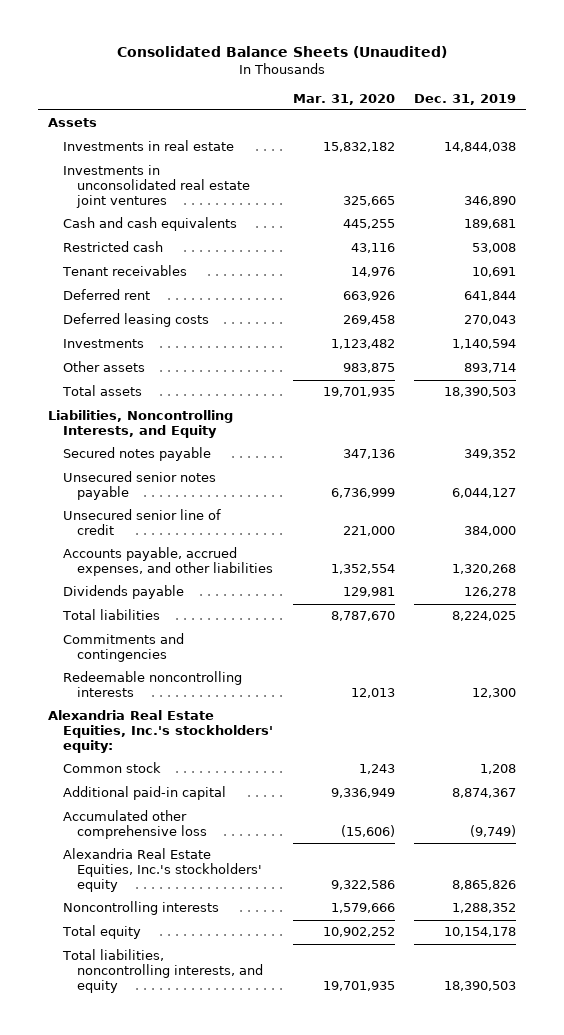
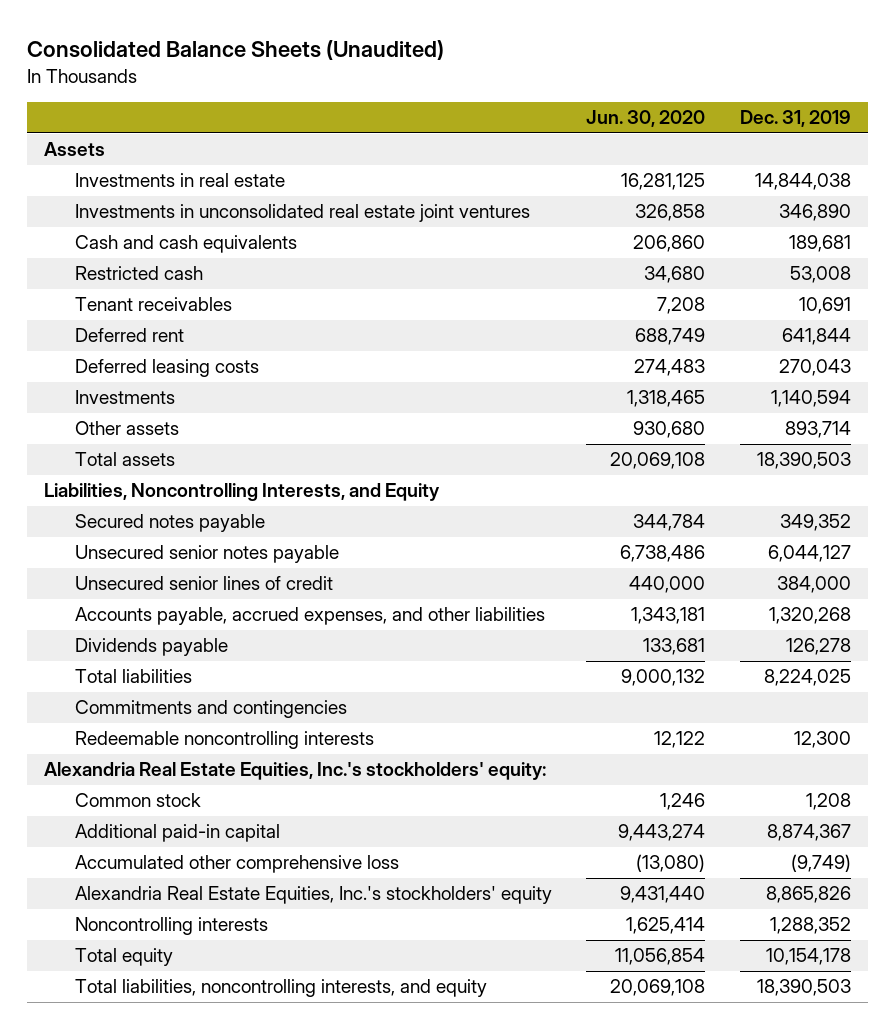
- | Mar. 31, 2020 | Dec. 31, 2019
+ | Jun. 30, 2020 | Dec. 31, 2019
- Unsecured senior line of credit | 221,000 | 384,000
+ Unsecured senior lines of credit | 440,000 | 384,000

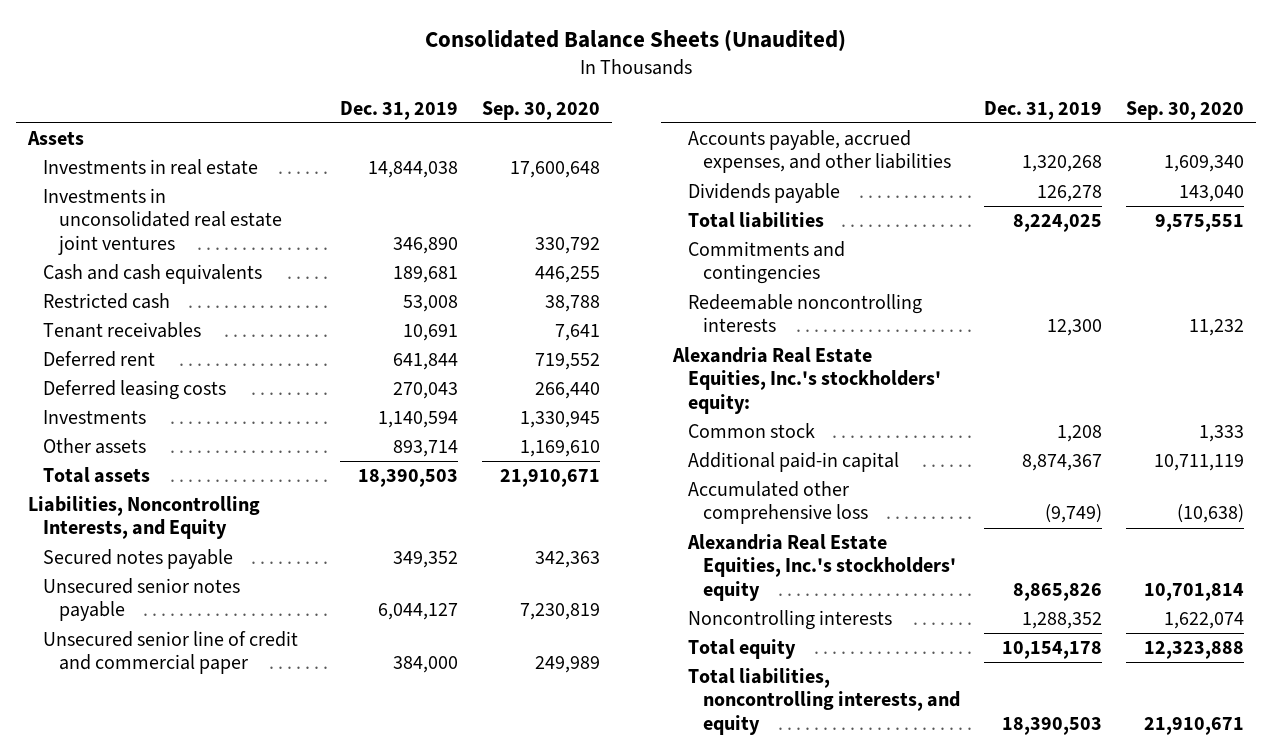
- | Jun. 30, 2020 | Dec. 31, 2019
+ | Dec. 31, 2019 | Sep. 30, 2020
- Unsecured senior lines of credit | 440,000 | 384,000
+ Unsecured senior line of credit and commercial paper | 384,000 | 249,989

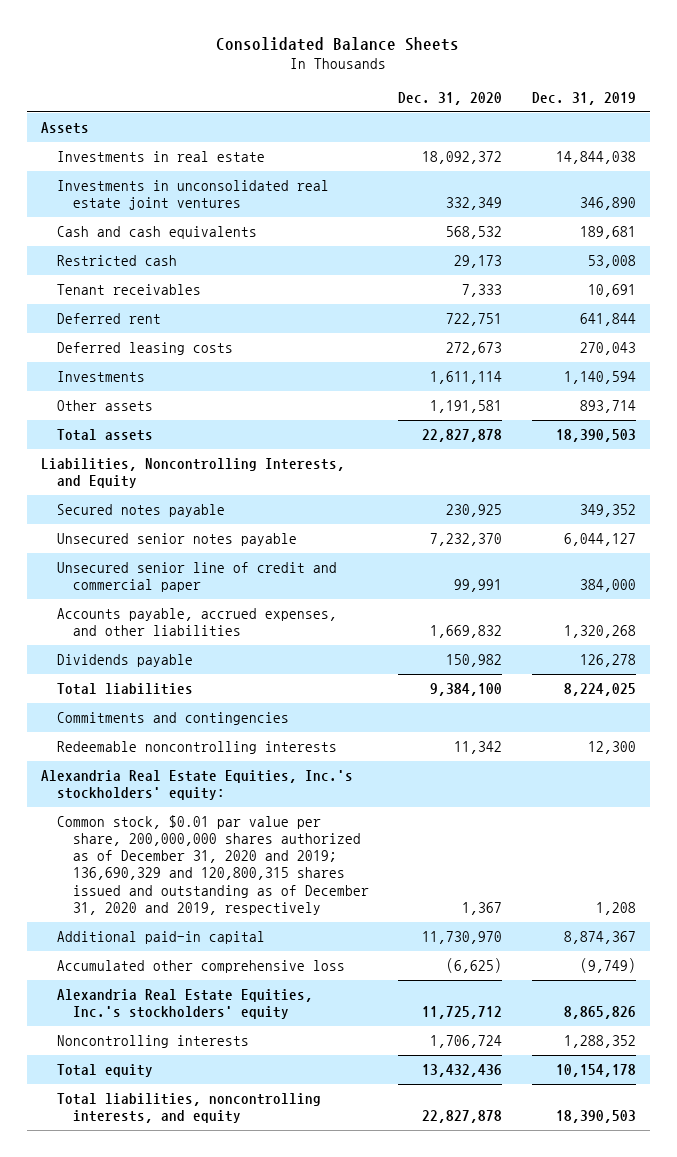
- Consolidated Balance Sheets (Unaudited)
+ Consolidated Balance Sheets
- | Dec. 31, 2019 | Sep. 30, 2020
+ | Dec. 31, 2020 | Dec. 31, 2019
- Common stock | 1,208 | 1,333
+ Common stock, $0.01 par value per share, 200,000,000 shares authorized as of December 31, 2020 and 2019; 136,690,329 and 120,800,315 shares issued and outstanding as of December 31, 2020 and 2019, respectively | 1,367 | 1,208

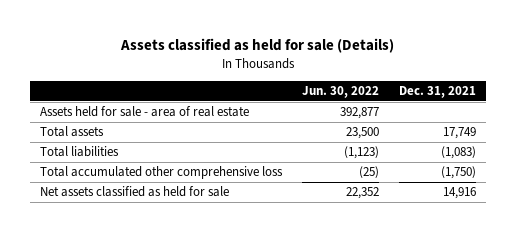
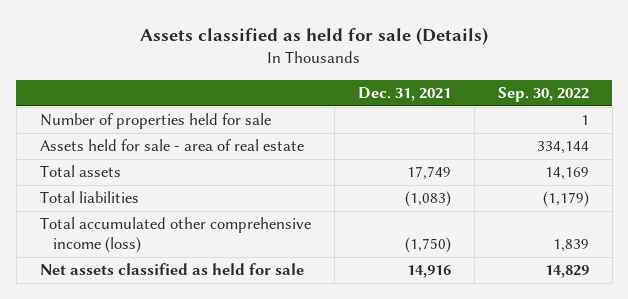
- | Jun. 30, 2022 | Dec. 31, 2021
+ | Dec. 31, 2021 | Sep. 30, 2022
+ Number of properties held for sale | | 1
- Total accumulated other comprehensive loss | (25) | (1,750)
+ Total accumulated other comprehensive income (loss) | (1,750) | 1,839

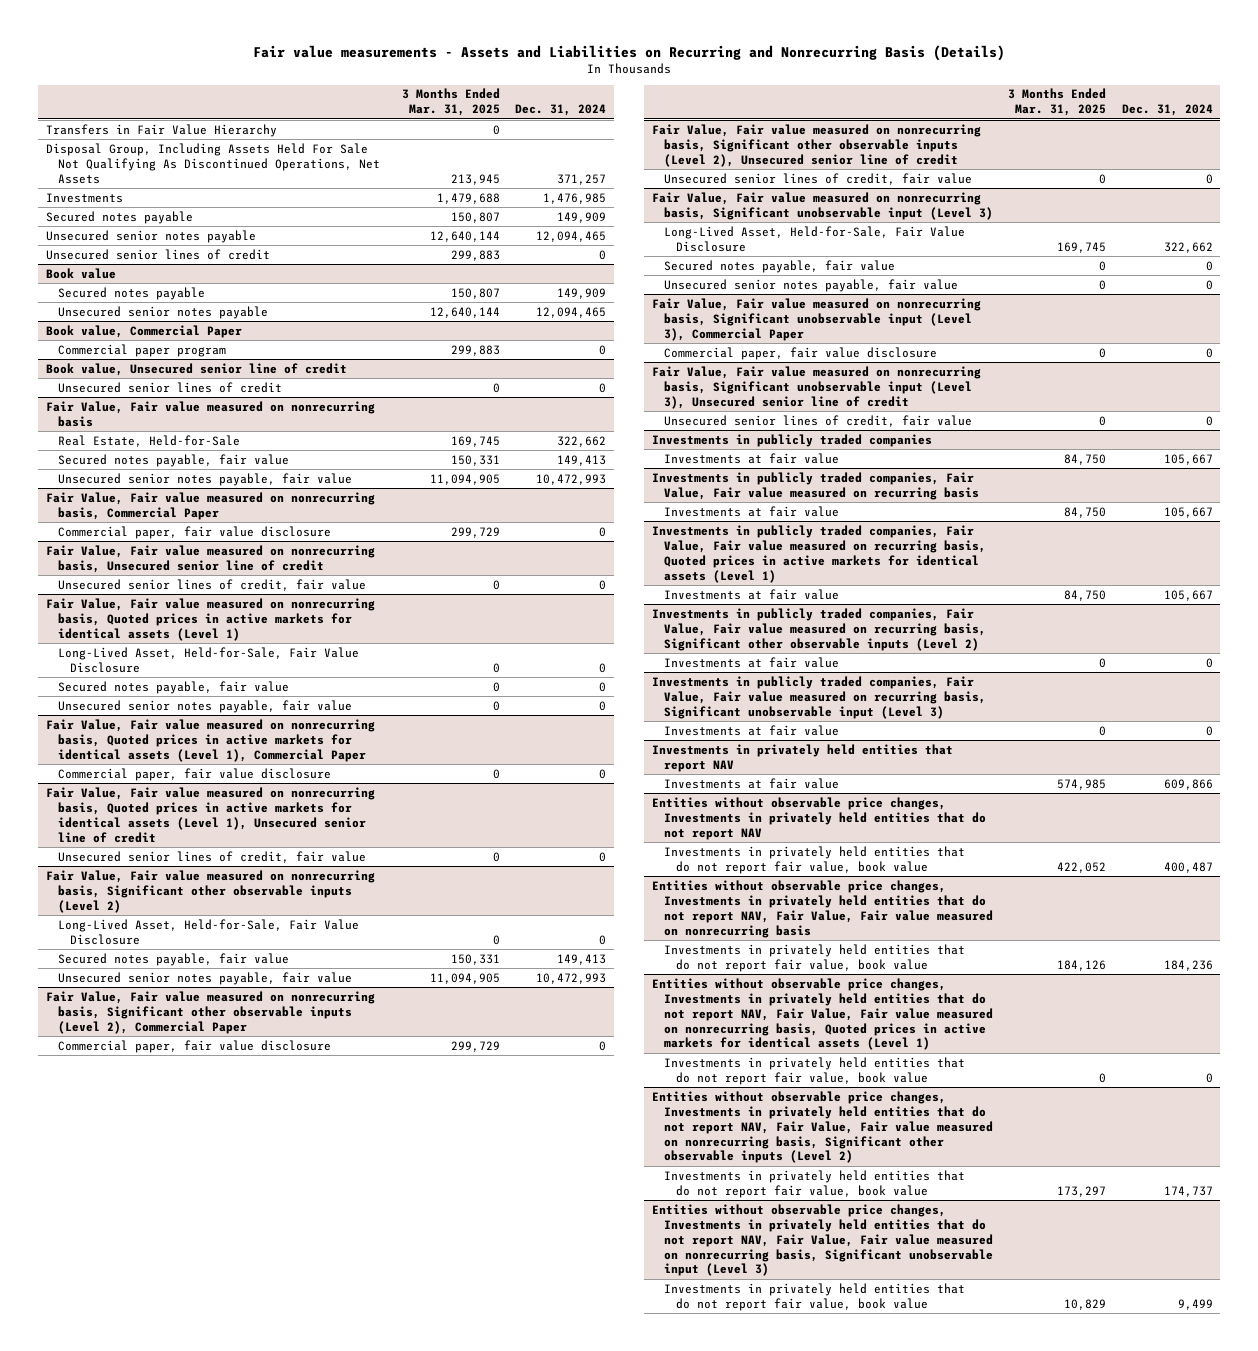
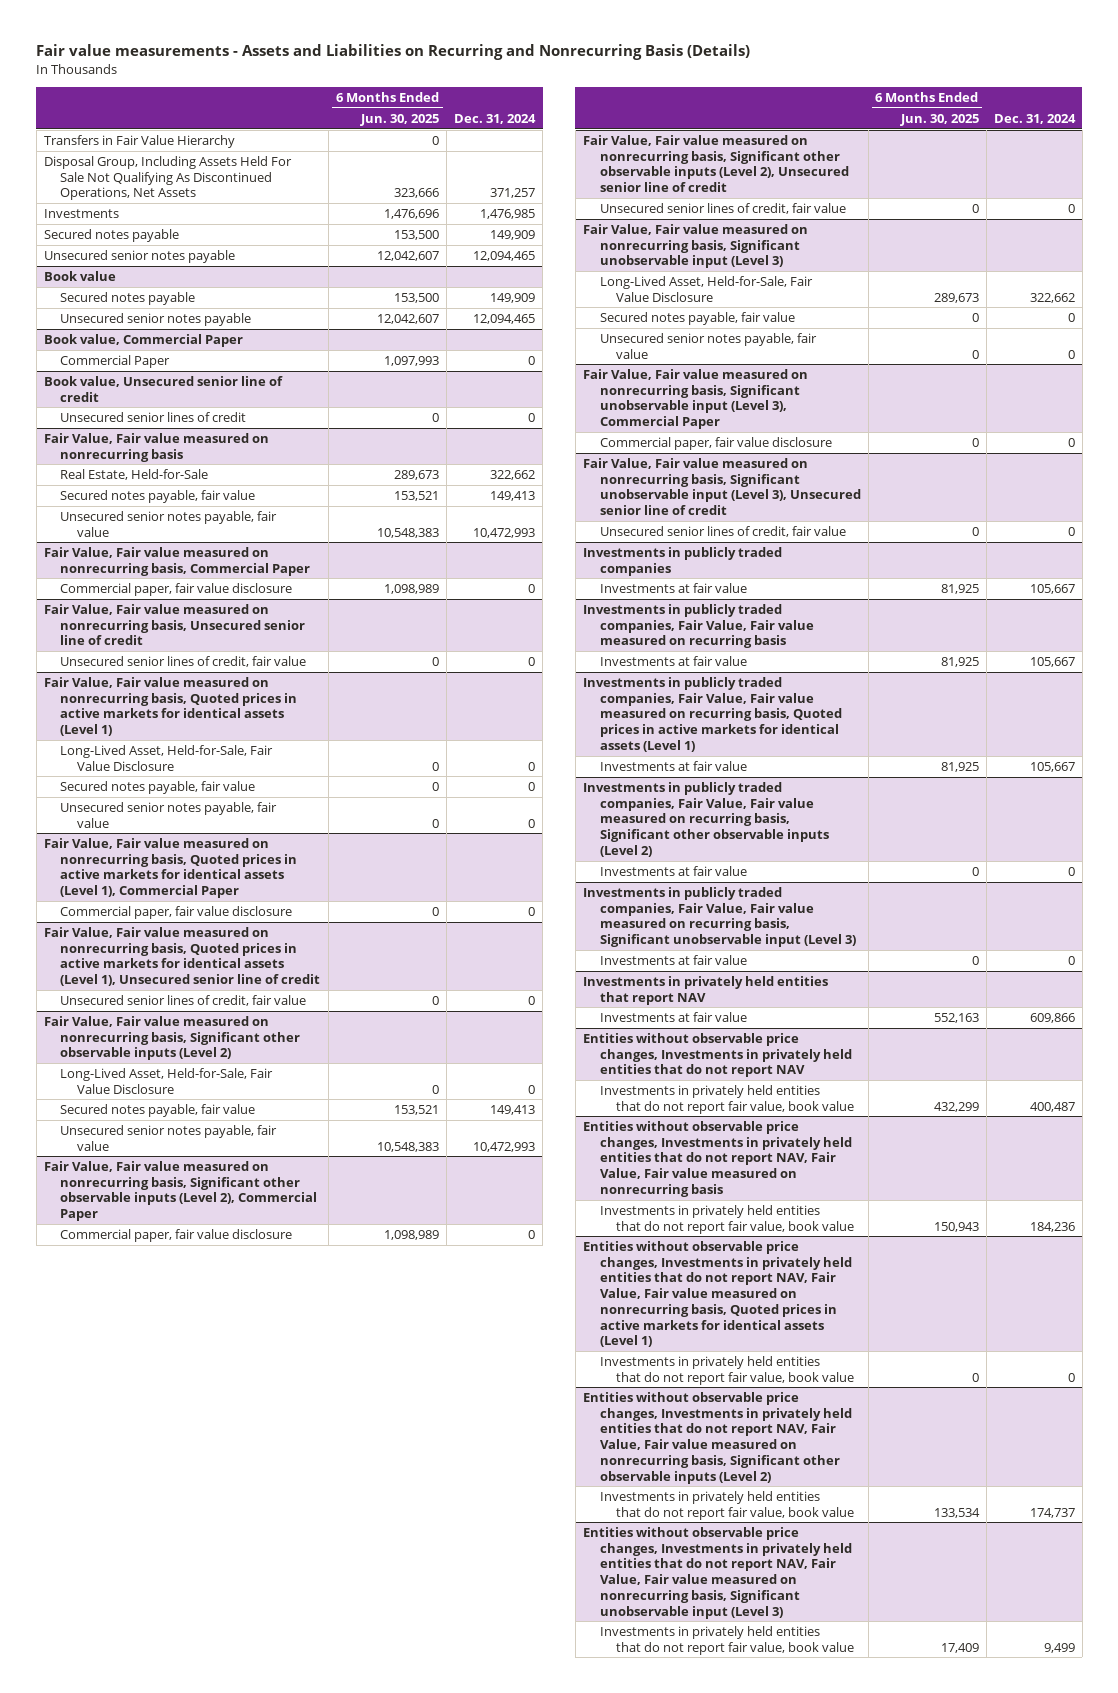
- | 3 Months Ended Mar. 31, 2025 | Dec. 31, 2024
+ | 6 Months Ended Jun. 30, 2025 | Dec. 31, 2024
- Unsecured senior lines of credit | 299,883 | 0
@ Book value, Commercial Paper
- Commercial paper program | 299,883 | 0
+ Commercial Paper | 1,097,993 | 0

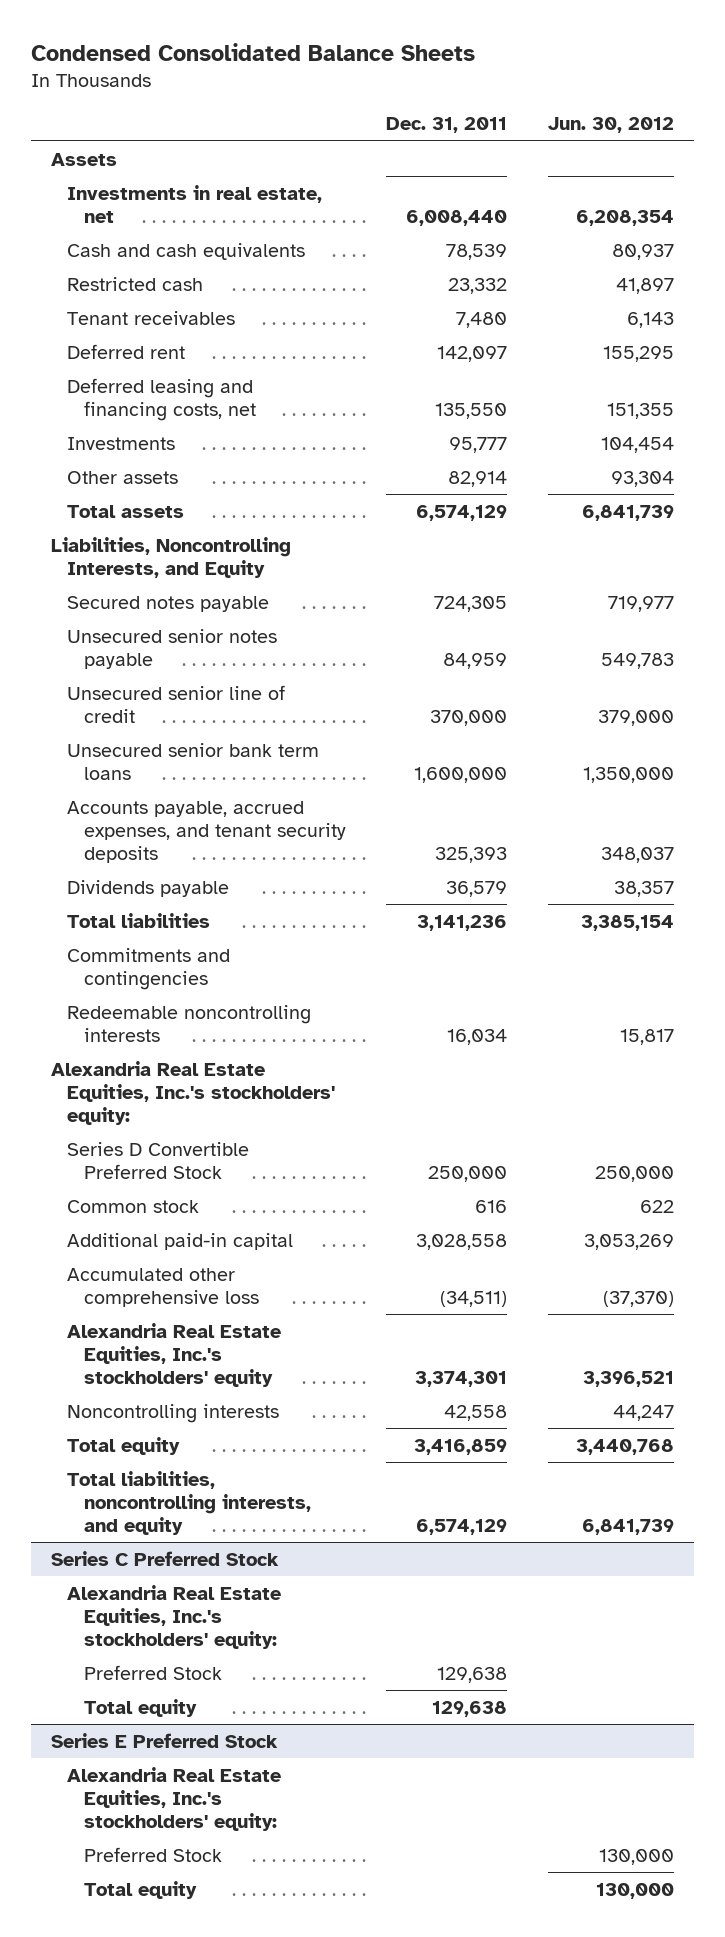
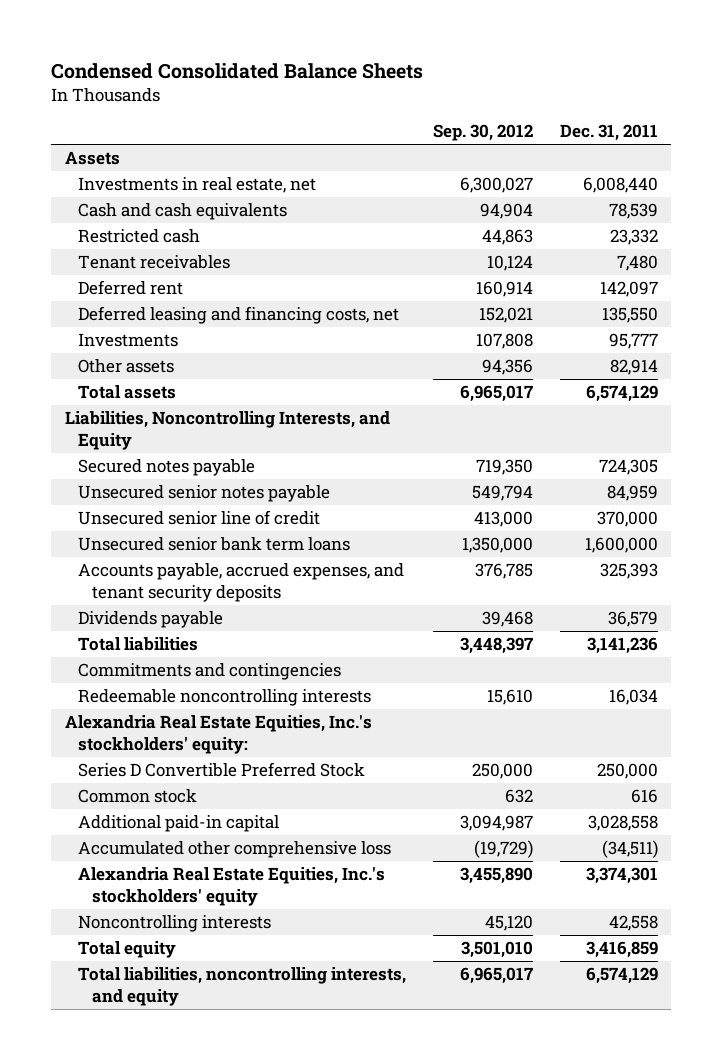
- | Dec. 31, 2011 | Jun. 30, 2012
+ | Sep. 30, 2012 | Dec. 31, 2011
- Series C Preferred Stock
- Alexandria Real Estate Equities, Inc.'s stockholders' equity:
- Preferred Stock | 129,638 |
- Total equity | 129,638 |
- Series E Preferred Stock
- Alexandria Real Estate Equities, Inc.'s stockholders' equity:
- Preferred Stock | | 130,000
- Total equity | | 130,000

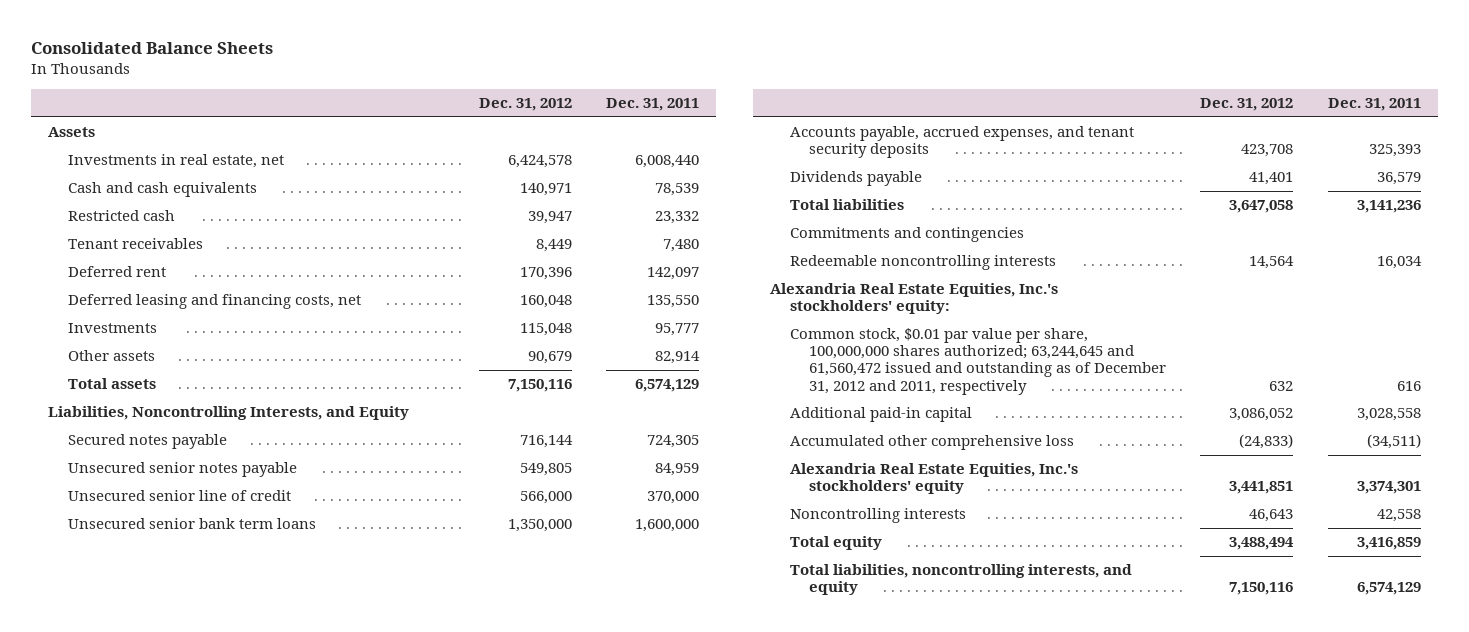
- Condensed Consolidated Balance Sheets
+ Consolidated Balance Sheets
- | Sep. 30, 2012 | Dec. 31, 2011
+ | Dec. 31, 2012 | Dec. 31, 2011
- Series D Convertible Preferred Stock | 250,000 | 250,000
- Common stock | 632 | 616
+ Common stock, $0.01 par value per share, 100,000,000 shares authorized; 63,244,645 and 61,560,472 issued and outstanding as of December 31, 2012 and 2011, respectively | 632 | 616

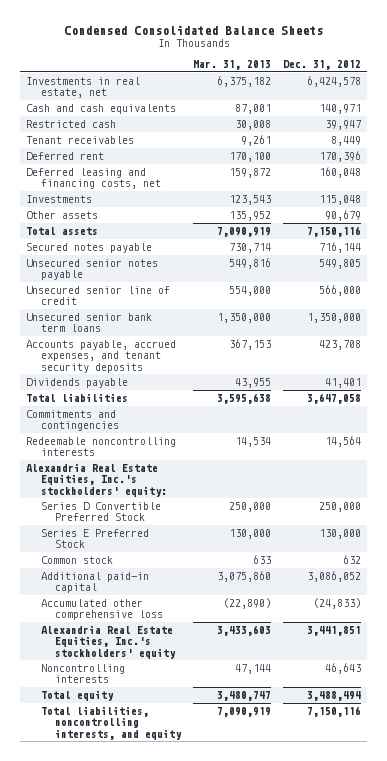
- Consolidated Balance Sheets
+ Condensed Consolidated Balance Sheets
- | Dec. 31, 2012 | Dec. 31, 2011
+ | Mar. 31, 2013 | Dec. 31, 2012
- Assets
- Liabilities, Noncontrolling Interests, and Equity
- Common stock, $0.01 par value per share, 100,000,000 shares authorized; 63,244,645 and 61,560,472 issued and outstanding as of December 31, 2012 and 2011, respectively | 632 | 616
+ Series D Convertible Preferred Stock | 250,000 | 250,000
+ Series E Preferred Stock | 130,000 | 130,000
+ Common stock | 633 | 632

